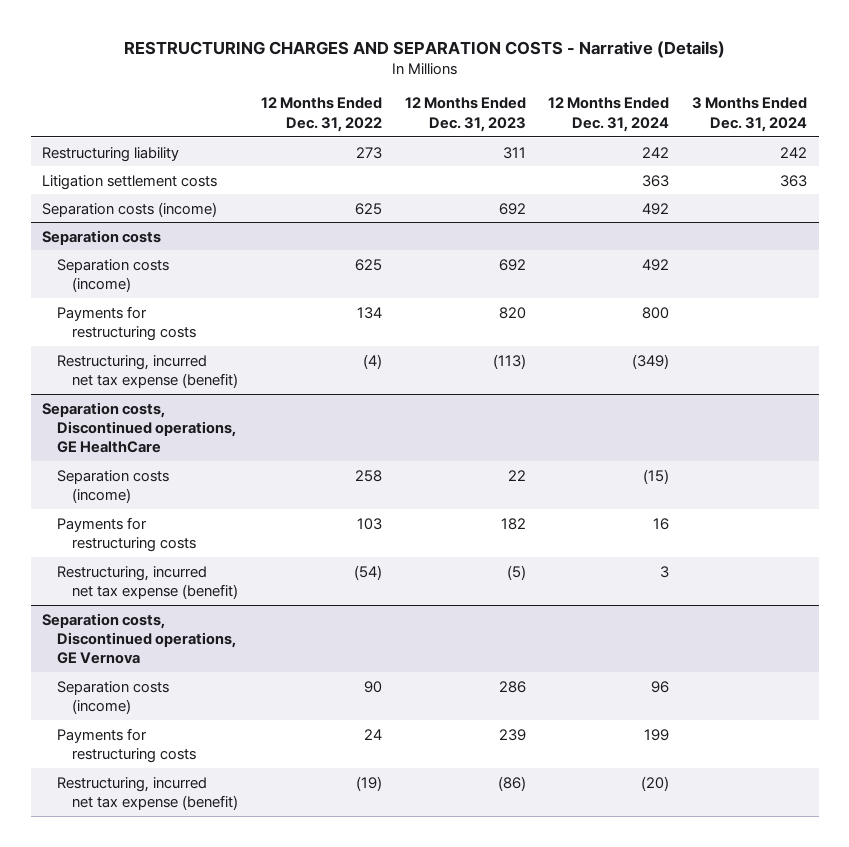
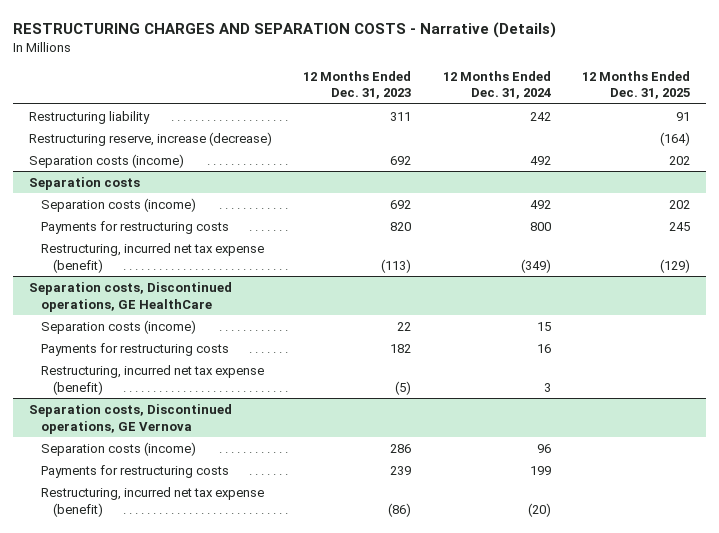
- | 12 Months Ended Dec. 31, 2022 | 12 Months Ended Dec. 31, 2023 | 12 Months Ended Dec. 31, 2024 | 3 Months Ended Dec. 31, 2024
+ | 12 Months Ended Dec. 31, 2023 | 12 Months Ended Dec. 31, 2024 | 12 Months Ended Dec. 31, 2025
- Litigation settlement costs | | | 363 | 363
+ Restructuring reserve, increase (decrease) | | | (164)
@ Separation costs, Discontinued operations, GE HealthCare
- Separation costs (income) | 258 | 22 | (15) |
+ Separation costs (income) | 22 | 15 |

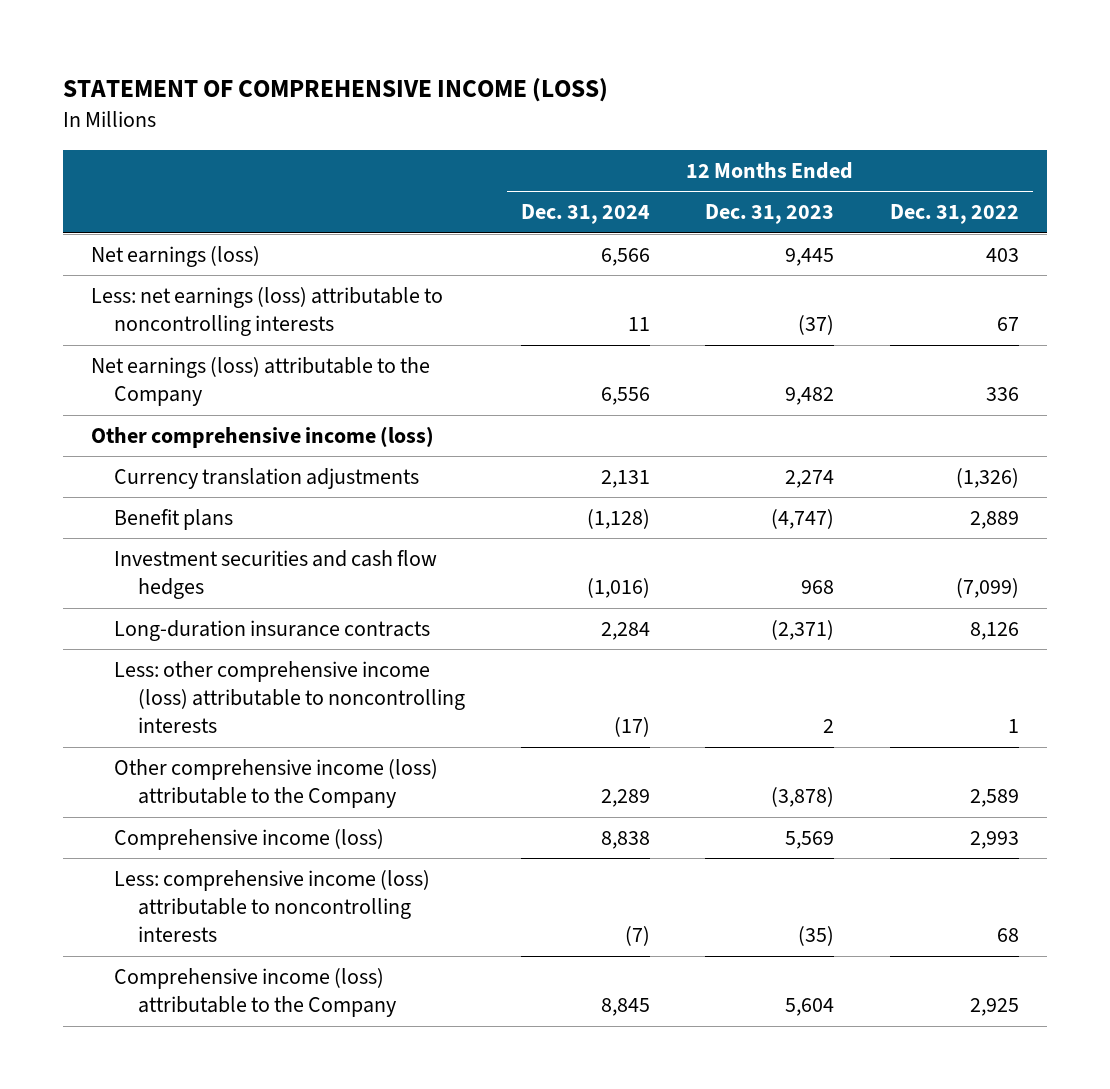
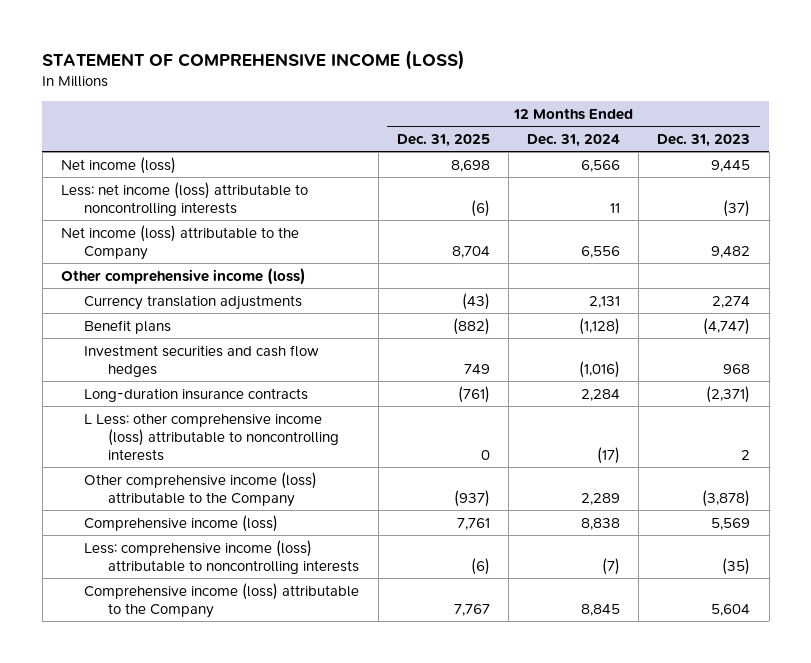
- | 12 Months Ended Dec. 31, 2024 | 12 Months Ended Dec. 31, 2023 | 12 Months Ended Dec. 31, 2022
+ | 12 Months Ended Dec. 31, 2025 | 12 Months Ended Dec. 31, 2024 | 12 Months Ended Dec. 31, 2023
- Net earnings (loss) | 6,566 | 9,445 | 403
- Less: net earnings (loss) attributable to noncontrolling interests | 11 | (37) | 67
- Net earnings (loss) attributable to the Company | 6,556 | 9,482 | 336
+ Net income (loss) | 8,698 | 6,566 | 9,445
+ Less: net income (loss) attributable to noncontrolling interests | (6) | 11 | (37)
+ Net income (loss) attributable to the Company | 8,704 | 6,556 | 9,482
- Less: other comprehensive income (loss) attributable to noncontrolling interests | (17) | 2 | 1
+ L Less: other comprehensive income (loss) attributable to noncontrolling interests | 0 | (17) | 2

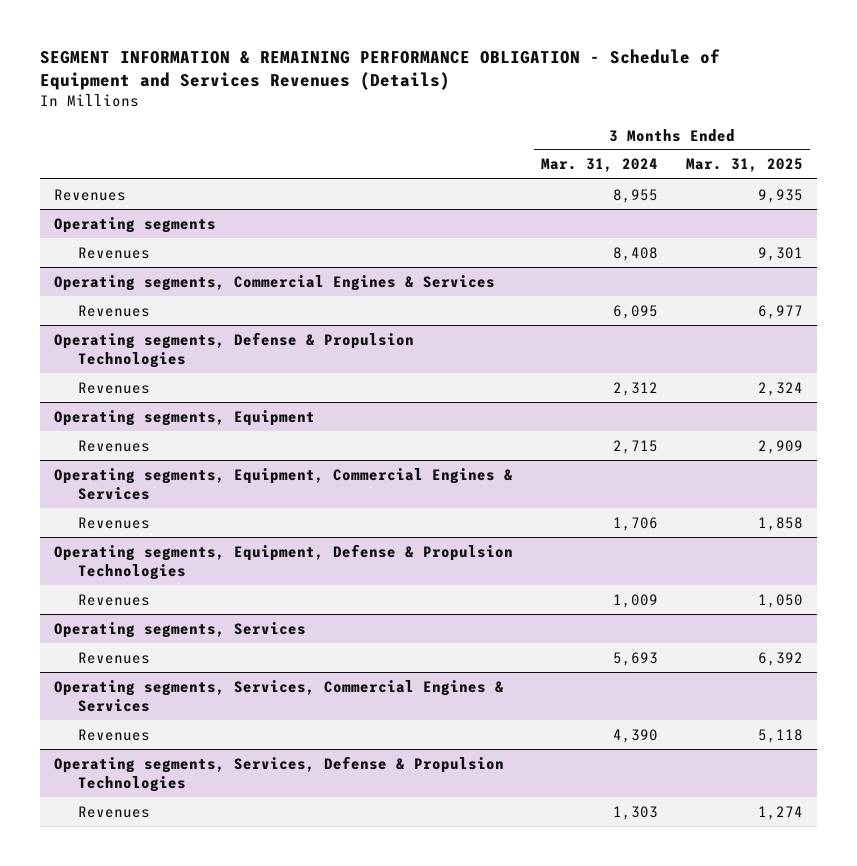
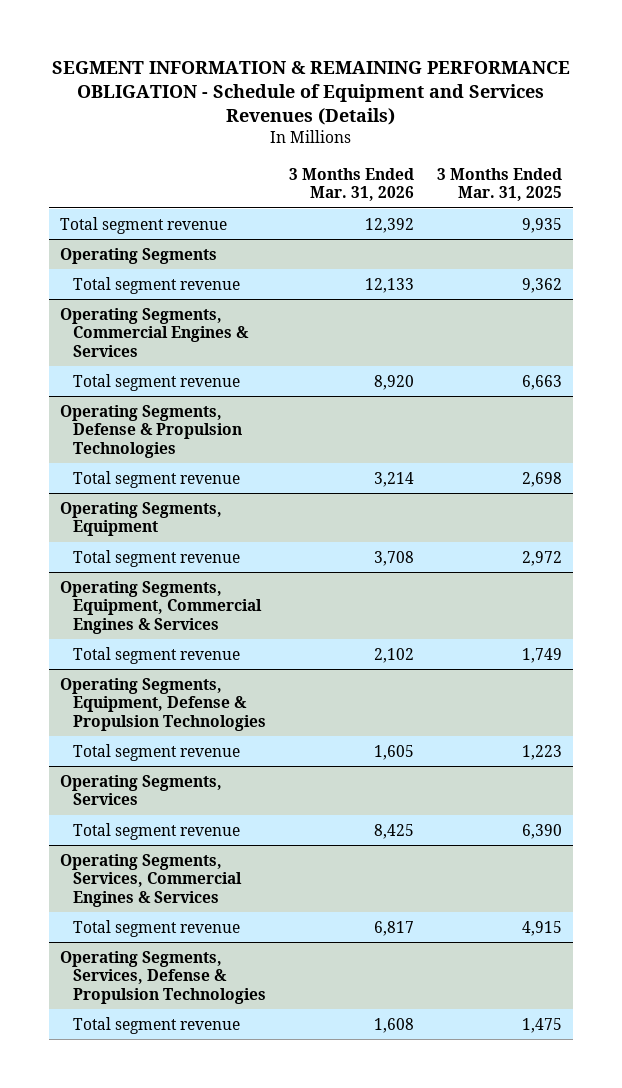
- | 3 Months Ended Mar. 31, 2024 | 3 Months Ended Mar. 31, 2025
+ | 3 Months Ended Mar. 31, 2026 | 3 Months Ended Mar. 31, 2025
- Revenues | 8,955 | 9,935
- Operating segments
- Revenues | 8,408 | 9,301
- Operating segments, Commercial Engines & Services
- Revenues | 6,095 | 6,977
- Operating segments, Defense & Propulsion Technologies
- Revenues | 2,312 | 2,324
- Operating segments, Equipment
- Revenues | 2,715 | 2,909
- Operating segments, Equipment, Commercial Engines & Services
- Revenues | 1,706 | 1,858
- Operating segments, Equipment, Defense & Propulsion Technologies
- Revenues | 1,009 | 1,050
- Operating segments, Services
- Revenues | 5,693 | 6,392
- Operating segments, Services, Commercial Engines & Services
- Revenues | 4,390 | 5,118
- Operating segments, Services, Defense & Propulsion Technologies
- Revenues | 1,303 | 1,274
+ Total segment revenue | 12,392 | 9,935
+ Operating Segments
+ Total segment revenue | 12,133 | 9,362
+ Operating Segments, Commercial Engines & Services
+ Total segment revenue | 8,920 | 6,663
+ Operating Segments, Defense & Propulsion Technologies
+ Total segment revenue | 3,214 | 2,698
+ Operating Segments, Equipment
+ Total segment revenue | 3,708 | 2,972
+ Operating Segments, Equipment, Commercial Engines & Services
+ Total segment revenue | 2,102 | 1,749
+ Operating Segments, Equipment, Defense & Propulsion Technologies
+ Total segment revenue | 1,605 | 1,223
+ Operating Segments, Services
+ Total segment revenue | 8,425 | 6,390
+ Operating Segments, Services, Commercial Engines & Services
+ Total segment revenue | 6,817 | 4,915
+ Operating Segments, Services, Defense & Propulsion Technologies
+ Total segment revenue | 1,608 | 1,475

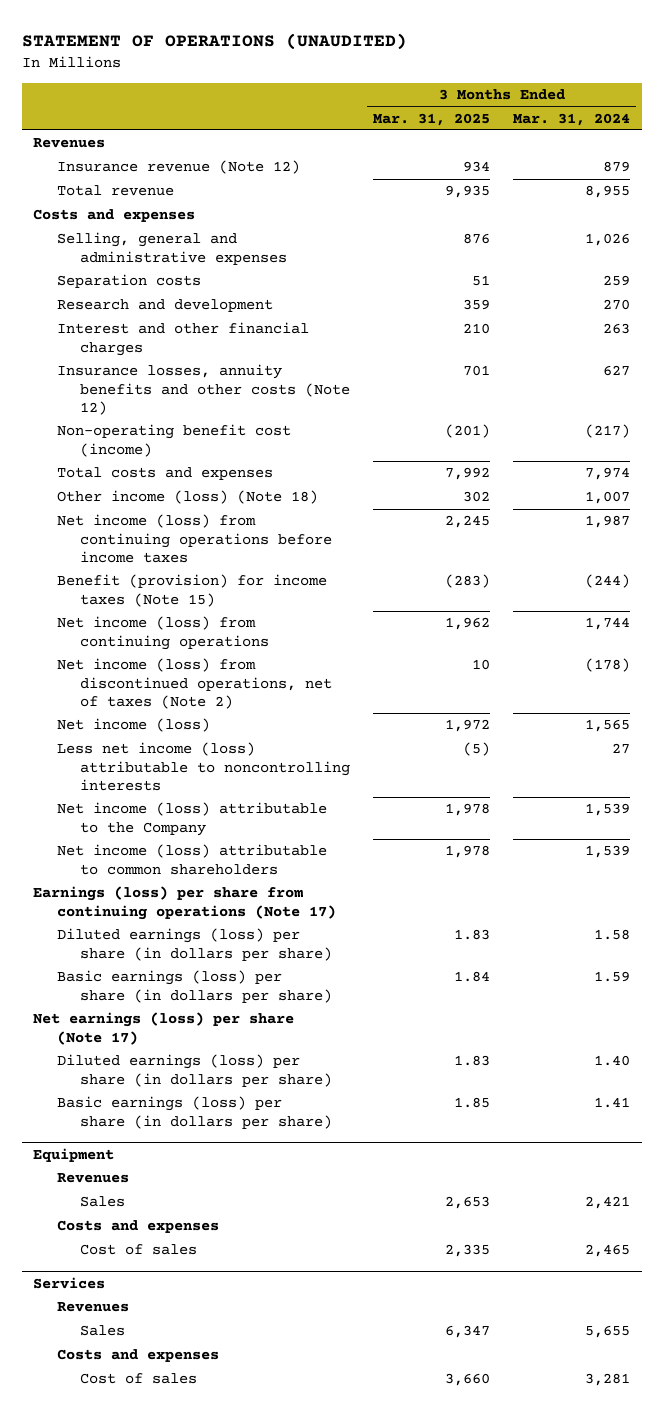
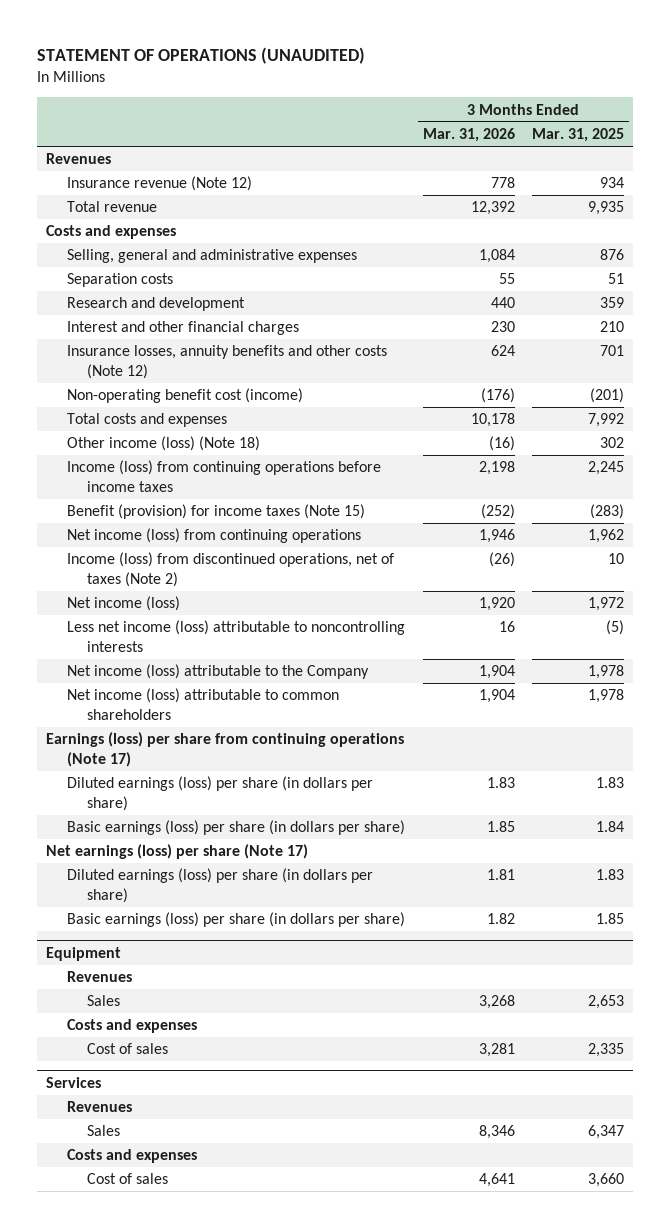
- | 3 Months Ended Mar. 31, 2025 | 3 Months Ended Mar. 31, 2024
+ | 3 Months Ended Mar. 31, 2026 | 3 Months Ended Mar. 31, 2025
- Net income (loss) from continuing operations before income taxes | 2,245 | 1,987
+ Income (loss) from continuing operations before income taxes | 2,198 | 2,245
- Net income (loss) from discontinued operations, net of taxes (Note 2) | 10 | (178)
+ Income (loss) from discontinued operations, net of taxes (Note 2) | (26) | 10

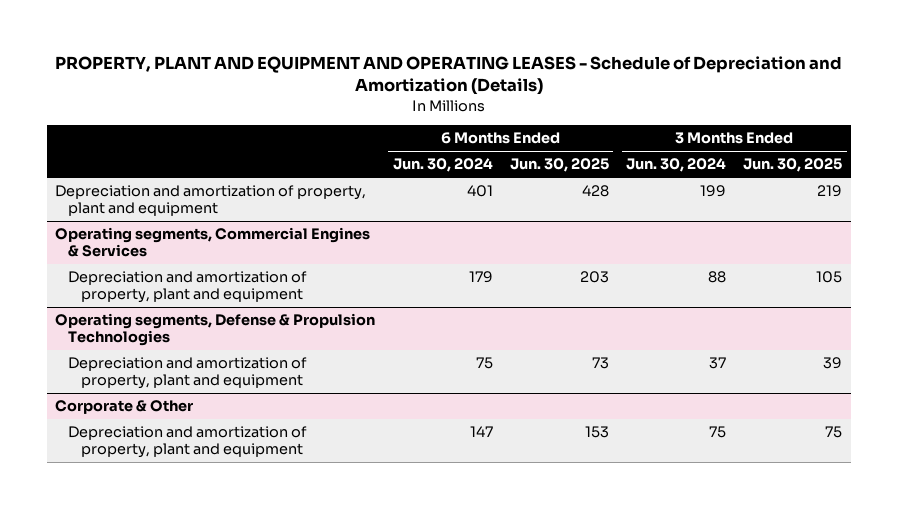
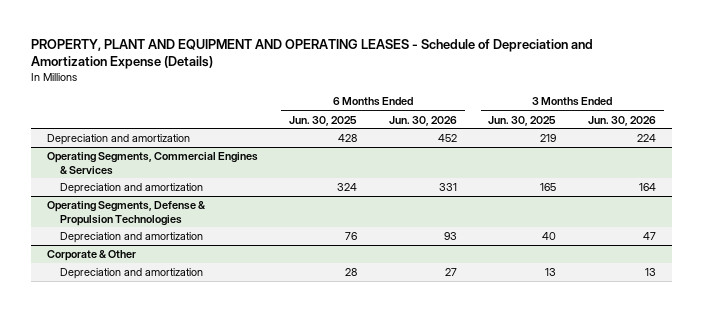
- PROPERTY, PLANT AND EQUIPMENT AND OPERATING LEASES - Schedule of Depreciation and Amortization (Details)
+ PROPERTY, PLANT AND EQUIPMENT AND OPERATING LEASES - Schedule of Depreciation and Amortization Expense (Details)
- | 6 Months Ended Jun. 30, 2024 | 6 Months Ended Jun. 30, 2025 | 3 Months Ended Jun. 30, 2024 | 3 Months Ended Jun. 30, 2025
+ | 6 Months Ended Jun. 30, 2025 | 6 Months Ended Jun. 30, 2026 | 3 Months Ended Jun. 30, 2025 | 3 Months Ended Jun. 30, 2026
- Depreciation and amortization of property, plant and equipment | 401 | 428 | 199 | 219
- Operating segments, Commercial Engines & Services
- Depreciation and amortization of property, plant and equipment | 179 | 203 | 88 | 105
- Operating segments, Defense & Propulsion Technologies
- Depreciation and amortization of property, plant and equipment | 75 | 73 | 37 | 39
+ Depreciation and amortization | 428 | 452 | 219 | 224
+ Operating Segments, Commercial Engines & Services
+ Depreciation and amortization | 324 | 331 | 165 | 164
+ Operating Segments, Defense & Propulsion Technologies
+ Depreciation and amortization | 76 | 93 | 40 | 47
@ Corporate & Other
- Depreciation and amortization of property, plant and equipment | 147 | 153 | 75 | 75
+ Depreciation and amortization | 28 | 27 | 13 | 13

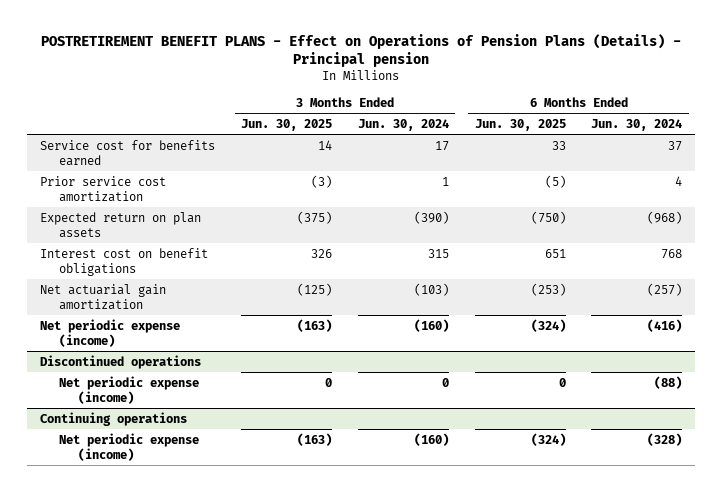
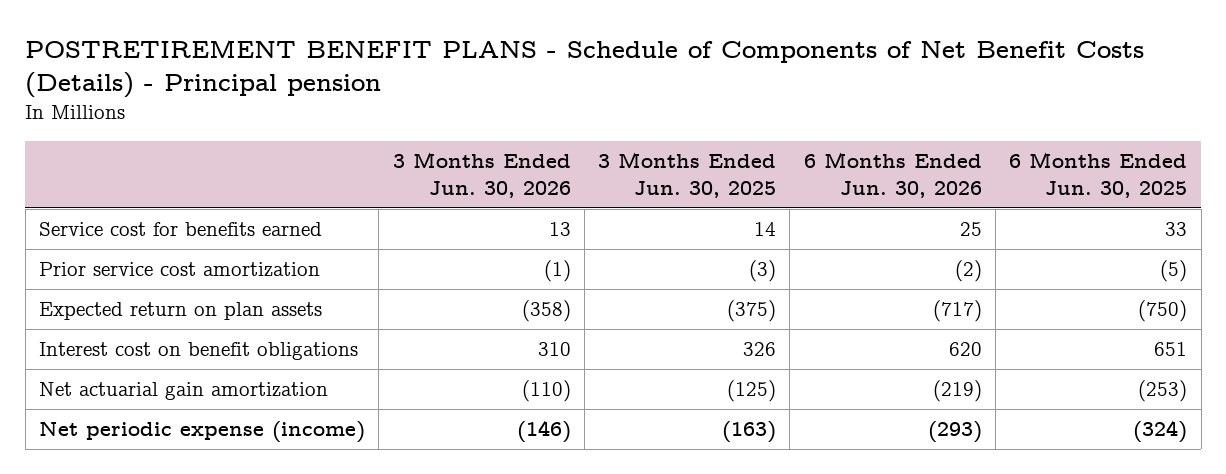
- POSTRETIREMENT BENEFIT PLANS - Effect on Operations of Pension Plans (Details) - Principal pension
+ POSTRETIREMENT BENEFIT PLANS - Schedule of Components of Net Benefit Costs (Details) - Principal pension
- | 3 Months Ended Jun. 30, 2025 | 3 Months Ended Jun. 30, 2024 | 6 Months Ended Jun. 30, 2025 | 6 Months Ended Jun. 30, 2024
+ | 3 Months Ended Jun. 30, 2026 | 3 Months Ended Jun. 30, 2025 | 6 Months Ended Jun. 30, 2026 | 6 Months Ended Jun. 30, 2025
- Discontinued operations
- Net periodic expense (income) | 0 | 0 | 0 | (88)
- Continuing operations
- Net periodic expense (income) | (163) | (160) | (324) | (328)

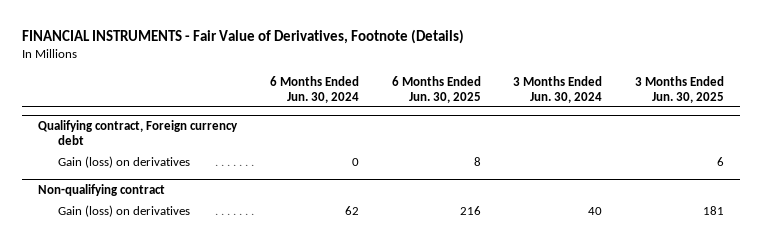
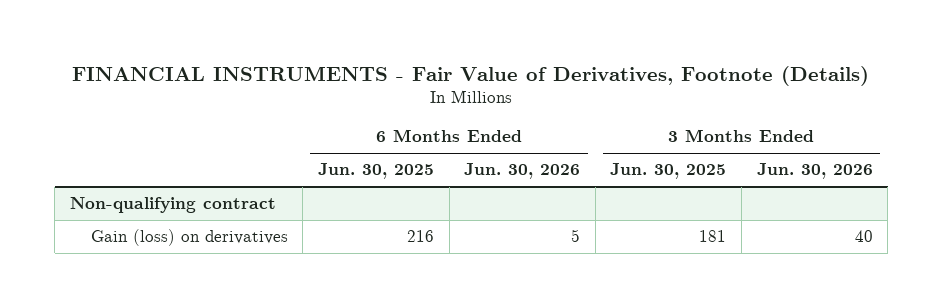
- | 6 Months Ended Jun. 30, 2024 | 6 Months Ended Jun. 30, 2025 | 3 Months Ended Jun. 30, 2024 | 3 Months Ended Jun. 30, 2025
+ | 6 Months Ended Jun. 30, 2025 | 6 Months Ended Jun. 30, 2026 | 3 Months Ended Jun. 30, 2025 | 3 Months Ended Jun. 30, 2026
- Qualifying contract, Foreign currency debt
- Gain (loss) on derivatives | 0 | 8 | | 6

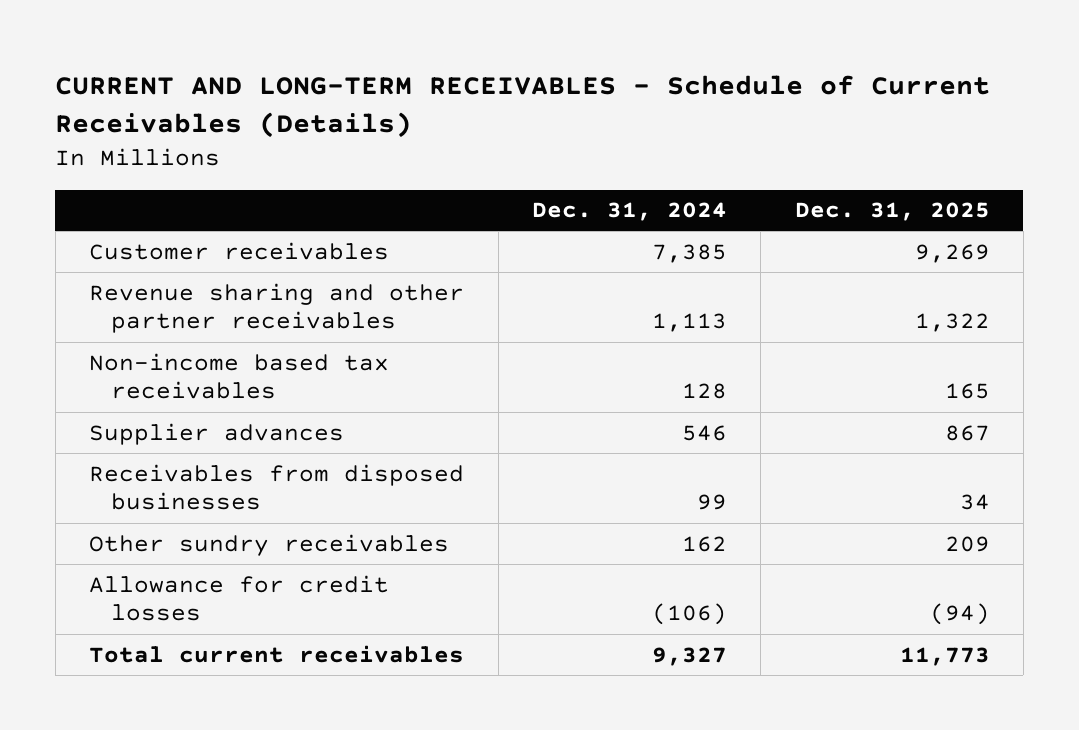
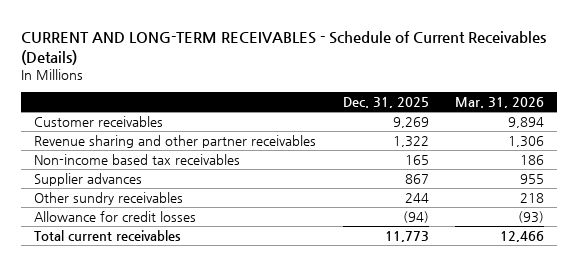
- | Dec. 31, 2024 | Dec. 31, 2025
+ | Dec. 31, 2025 | Mar. 31, 2026
- Receivables from disposed businesses | 99 | 34
- Other sundry receivables | 162 | 209
+ Other sundry receivables | 244 | 218

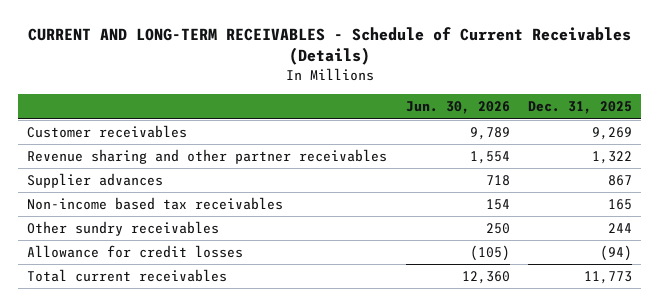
- | Dec. 31, 2025 | Mar. 31, 2026
+ | Jun. 30, 2026 | Dec. 31, 2025
moved down: Non-income based tax receivables | 154 | 165

